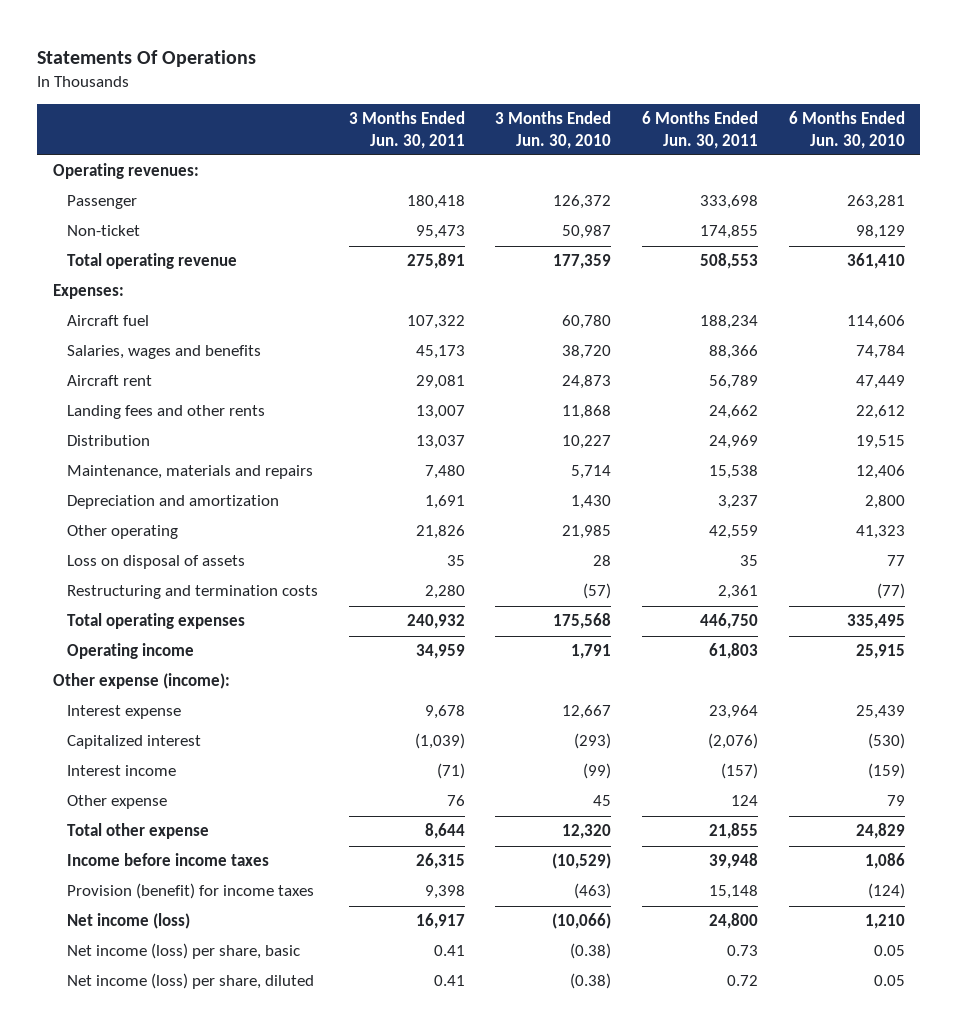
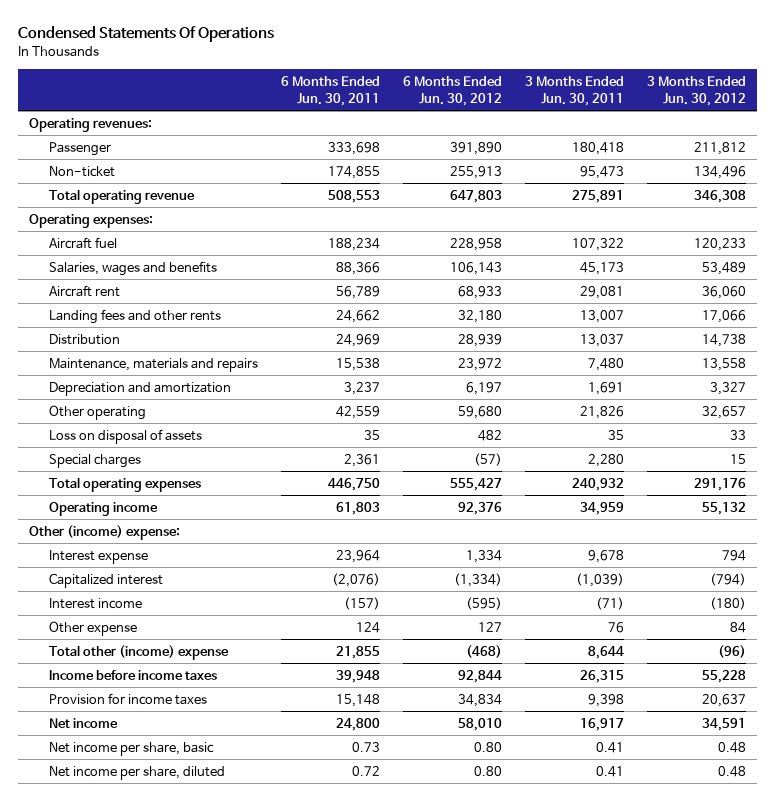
- Statements Of Operations
+ Condensed Statements Of Operations
- | 3 Months Ended Jun. 30, 2011 | 3 Months Ended Jun. 30, 2010 | 6 Months Ended Jun. 30, 2011 | 6 Months Ended Jun. 30, 2010
+ | 6 Months Ended Jun. 30, 2011 | 6 Months Ended Jun. 30, 2012 | 3 Months Ended Jun. 30, 2011 | 3 Months Ended Jun. 30, 2012
- Expenses:
+ Operating expenses:
- Restructuring and termination costs | 2,280 | (57) | 2,361 | (77)
+ Special charges | 2,361 | (57) | 2,280 | 15
- Other expense (income):
+ Other (income) expense:
- Total other expense | 8,644 | 12,320 | 21,855 | 24,829
+ Total other (income) expense | 21,855 | (468) | 8,644 | (96)
- Provision (benefit) for income taxes | 9,398 | (463) | 15,148 | (124)
- Net income (loss) | 16,917 | (10,066) | 24,800 | 1,210
- Net income (loss) per share, basic | 0.41 | (0.38) | 0.73 | 0.05
- Net income (loss) per share, diluted | 0.41 | (0.38) | 0.72 | 0.05
+ Provision for income taxes | 15,148 | 34,834 | 9,398 | 20,637
+ Net income | 24,800 | 58,010 | 16,917 | 34,591
+ Net income per share, basic | 0.73 | 0.80 | 0.41 | 0.48
+ Net income per share, diluted | 0.72 | 0.80 | 0.41 | 0.48

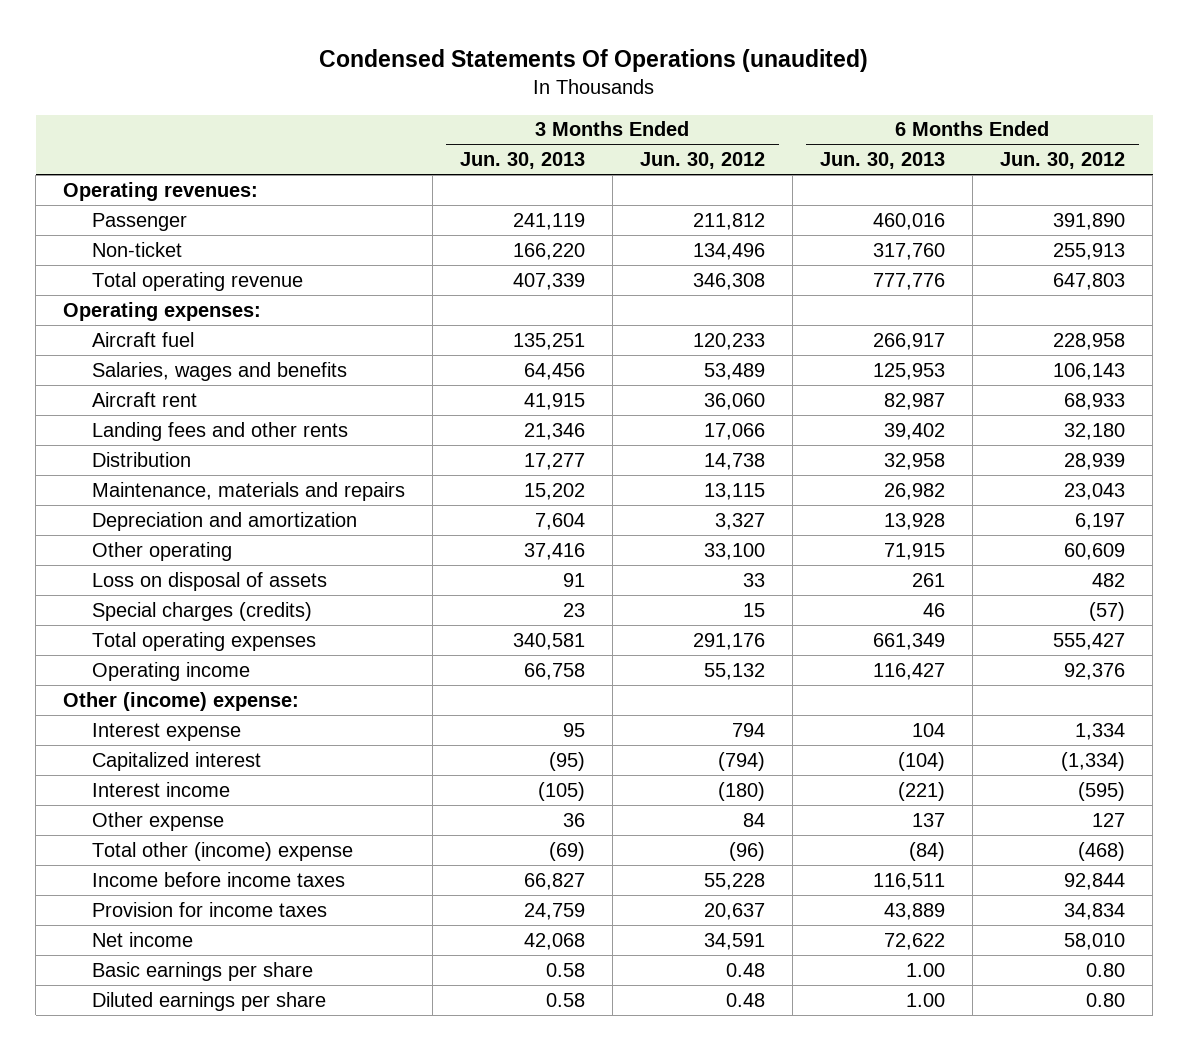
- Condensed Statements Of Operations
+ Condensed Statements Of Operations (unaudited)
- | 6 Months Ended Jun. 30, 2011 | 6 Months Ended Jun. 30, 2012 | 3 Months Ended Jun. 30, 2011 | 3 Months Ended Jun. 30, 2012
+ | 3 Months Ended Jun. 30, 2013 | 3 Months Ended Jun. 30, 2012 | 6 Months Ended Jun. 30, 2013 | 6 Months Ended Jun. 30, 2012
- Maintenance, materials and repairs | 15,538 | 23,972 | 7,480 | 13,558
+ Maintenance, materials and repairs | 15,202 | 13,115 | 26,982 | 23,043
- Other operating | 42,559 | 59,680 | 21,826 | 32,657
+ Other operating | 37,416 | 33,100 | 71,915 | 60,609
- Special charges | 2,361 | (57) | 2,280 | 15
+ Special charges (credits) | 23 | 15 | 46 | (57)
- Net income per share, basic | 0.73 | 0.80 | 0.41 | 0.48
- Net income per share, diluted | 0.72 | 0.80 | 0.41 | 0.48
+ Basic earnings per share | 0.58 | 0.48 | 1.00 | 0.80
+ Diluted earnings per share | 0.58 | 0.48 | 1.00 | 0.80

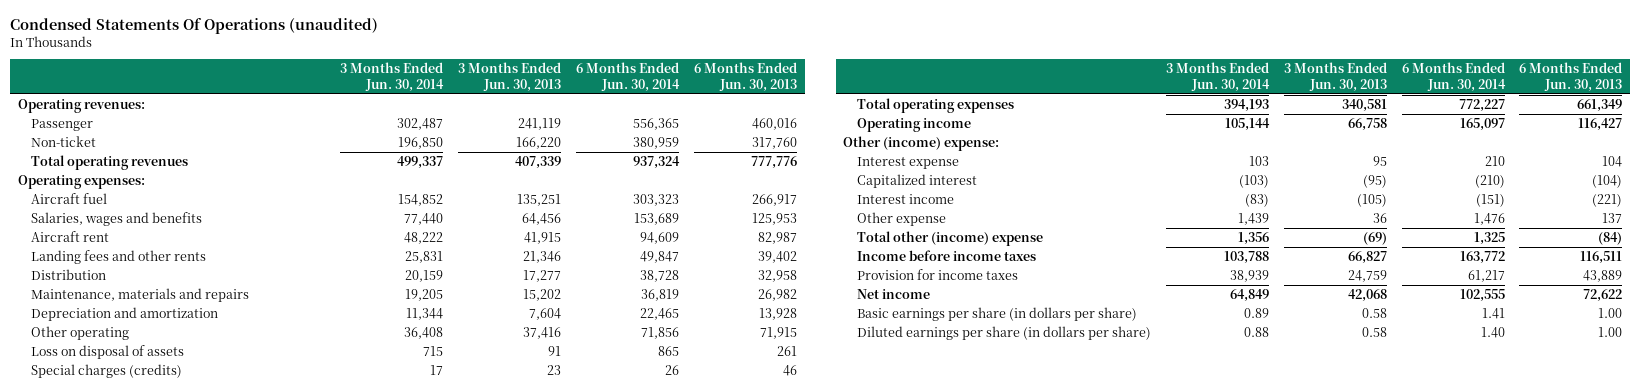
- | 3 Months Ended Jun. 30, 2013 | 3 Months Ended Jun. 30, 2012 | 6 Months Ended Jun. 30, 2013 | 6 Months Ended Jun. 30, 2012
+ | 3 Months Ended Jun. 30, 2014 | 3 Months Ended Jun. 30, 2013 | 6 Months Ended Jun. 30, 2014 | 6 Months Ended Jun. 30, 2013
- Total operating revenue | 407,339 | 346,308 | 777,776 | 647,803
+ Total operating revenues | 499,337 | 407,339 | 937,324 | 777,776
- Basic earnings per share | 0.58 | 0.48 | 1.00 | 0.80
- Diluted earnings per share | 0.58 | 0.48 | 1.00 | 0.80
+ Basic earnings per share (in dollars per share) | 0.89 | 0.58 | 1.41 | 1.00
+ Diluted earnings per share (in dollars per share) | 0.88 | 0.58 | 1.40 | 1.00

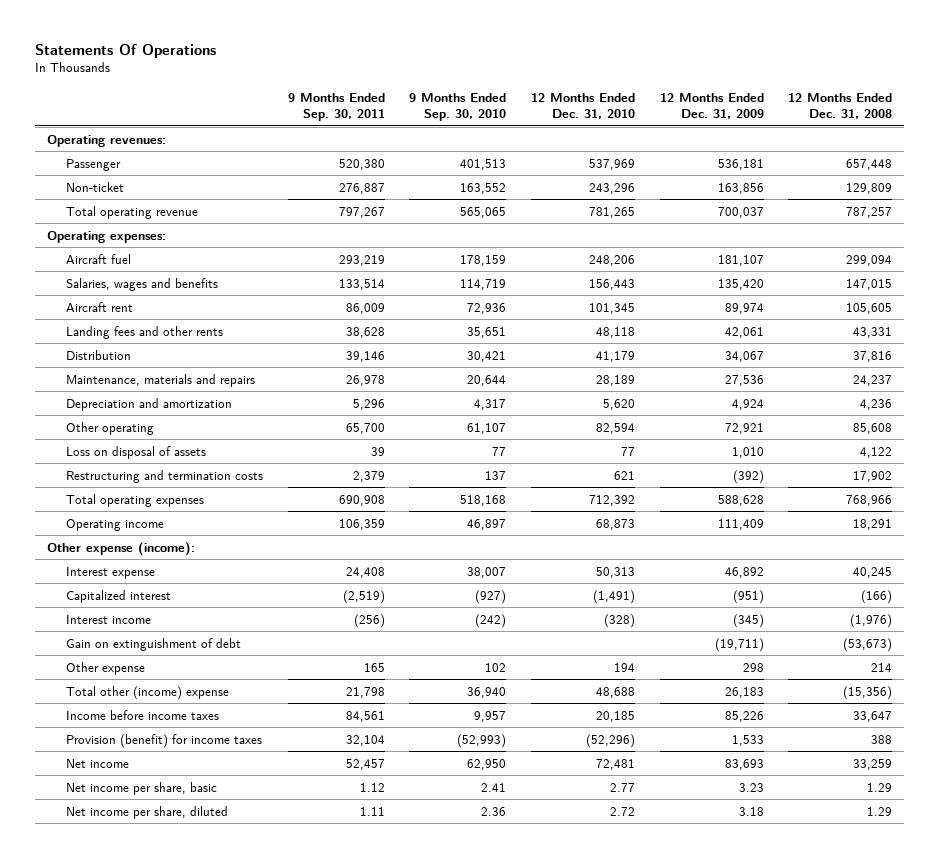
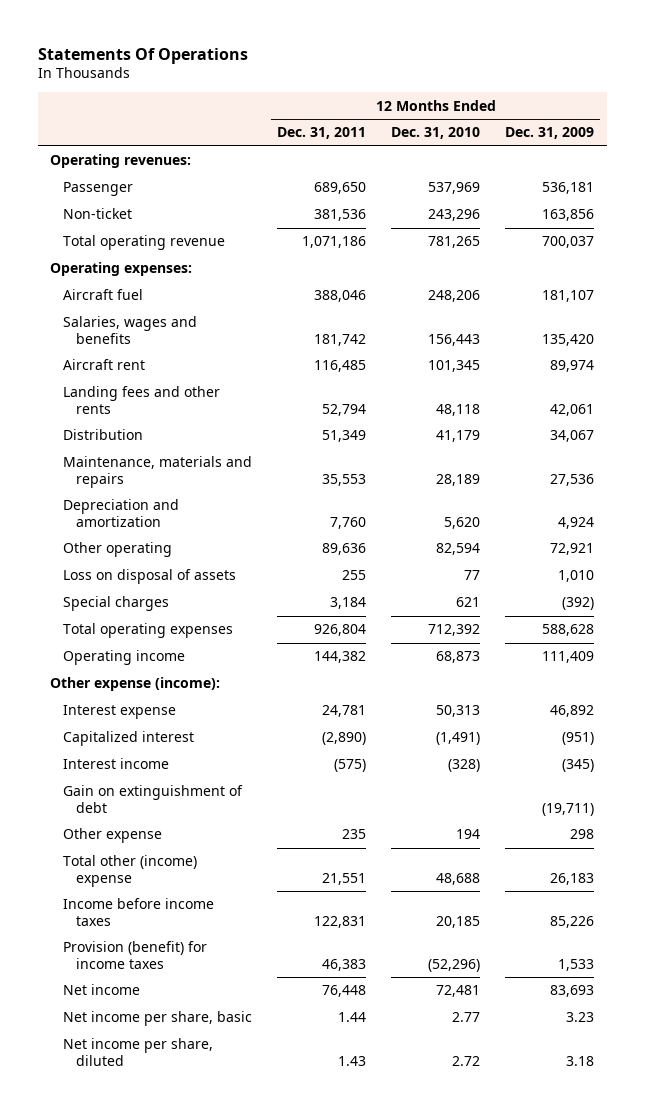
- | 9 Months Ended Sep. 30, 2011 | 9 Months Ended Sep. 30, 2010 | 12 Months Ended Dec. 31, 2010 | 12 Months Ended Dec. 31, 2009 | 12 Months Ended Dec. 31, 2008
+ | 12 Months Ended Dec. 31, 2011 | 12 Months Ended Dec. 31, 2010 | 12 Months Ended Dec. 31, 2009
- Restructuring and termination costs | 2,379 | 137 | 621 | (392) | 17,902
+ Special charges | 3,184 | 621 | (392)

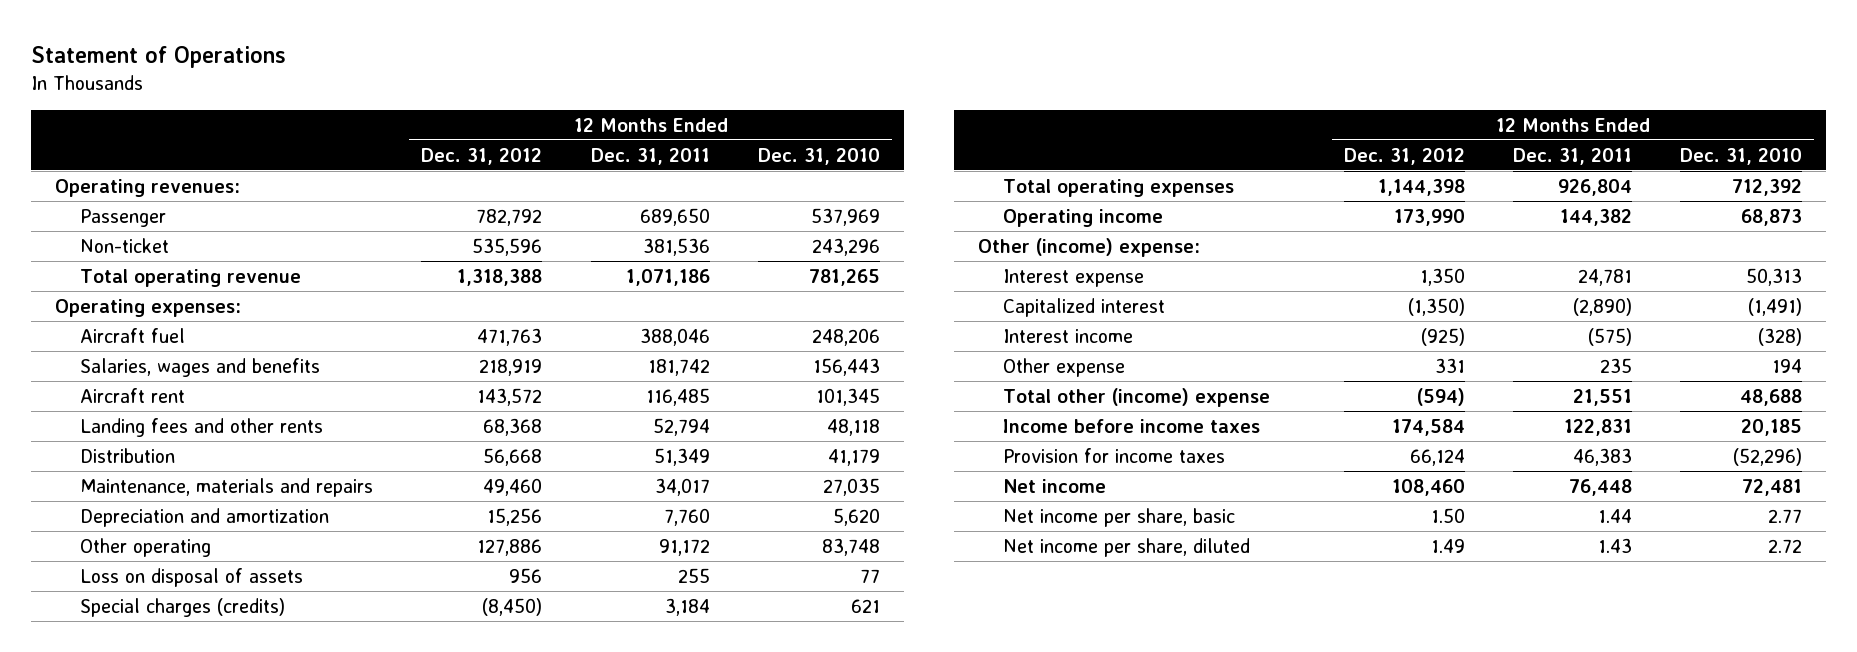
- Statements Of Operations
+ Statement of Operations
- | 12 Months Ended Dec. 31, 2011 | 12 Months Ended Dec. 31, 2010 | 12 Months Ended Dec. 31, 2009
+ | 12 Months Ended Dec. 31, 2012 | 12 Months Ended Dec. 31, 2011 | 12 Months Ended Dec. 31, 2010
- Maintenance, materials and repairs | 35,553 | 28,189 | 27,536
+ Maintenance, materials and repairs | 49,460 | 34,017 | 27,035
- Other operating | 89,636 | 82,594 | 72,921
+ Other operating | 127,886 | 91,172 | 83,748
- Special charges | 3,184 | 621 | (392)
+ Special charges (credits) | (8,450) | 3,184 | 621
- Other expense (income):
+ Other (income) expense:
- Gain on extinguishment of debt | | | (19,711)
- Provision (benefit) for income taxes | 46,383 | (52,296) | 1,533
+ Provision for income taxes | 66,124 | 46,383 | (52,296)

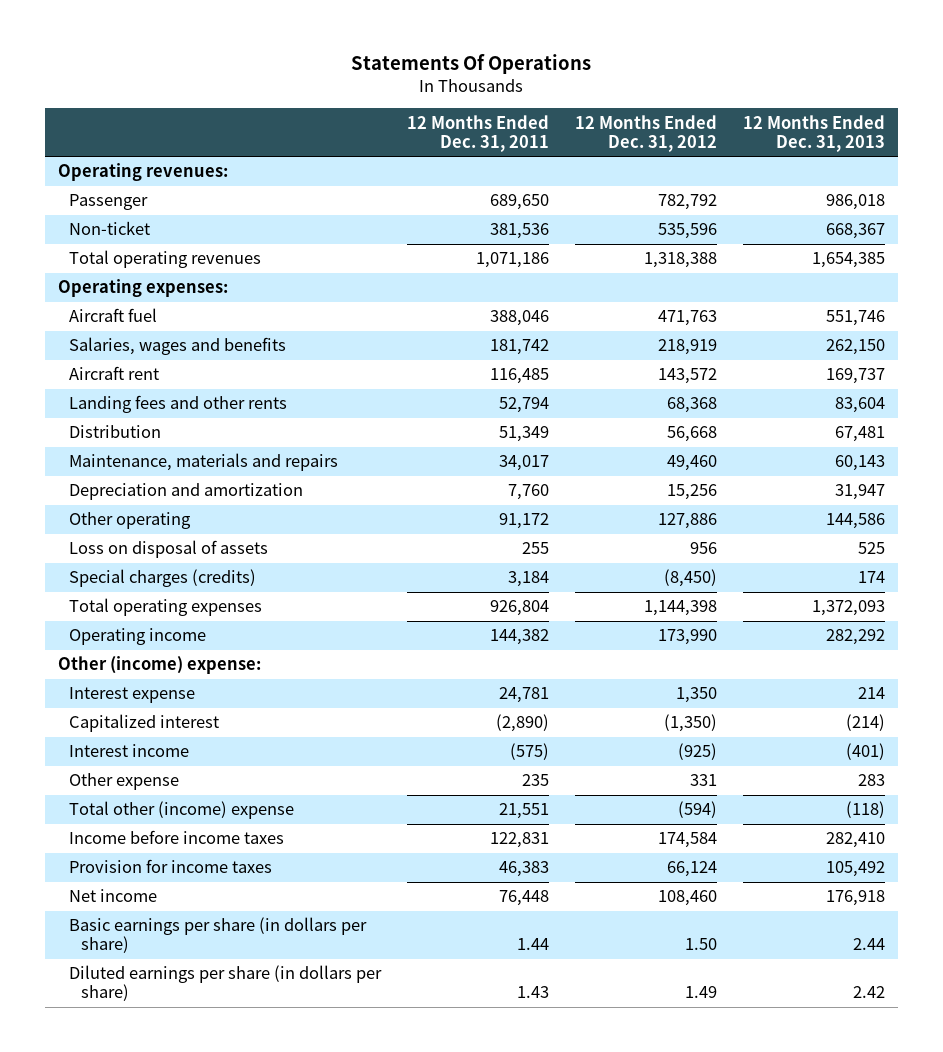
- Statement of Operations
+ Statements Of Operations
- | 12 Months Ended Dec. 31, 2012 | 12 Months Ended Dec. 31, 2011 | 12 Months Ended Dec. 31, 2010
+ | 12 Months Ended Dec. 31, 2011 | 12 Months Ended Dec. 31, 2012 | 12 Months Ended Dec. 31, 2013
- Total operating revenue | 1,318,388 | 1,071,186 | 781,265
+ Total operating revenues | 1,071,186 | 1,318,388 | 1,654,385
- Net income per share, basic | 1.50 | 1.44 | 2.77
- Net income per share, diluted | 1.49 | 1.43 | 2.72
+ Basic earnings per share (in dollars per share) | 1.44 | 1.50 | 2.44
+ Diluted earnings per share (in dollars per share) | 1.43 | 1.49 | 2.42

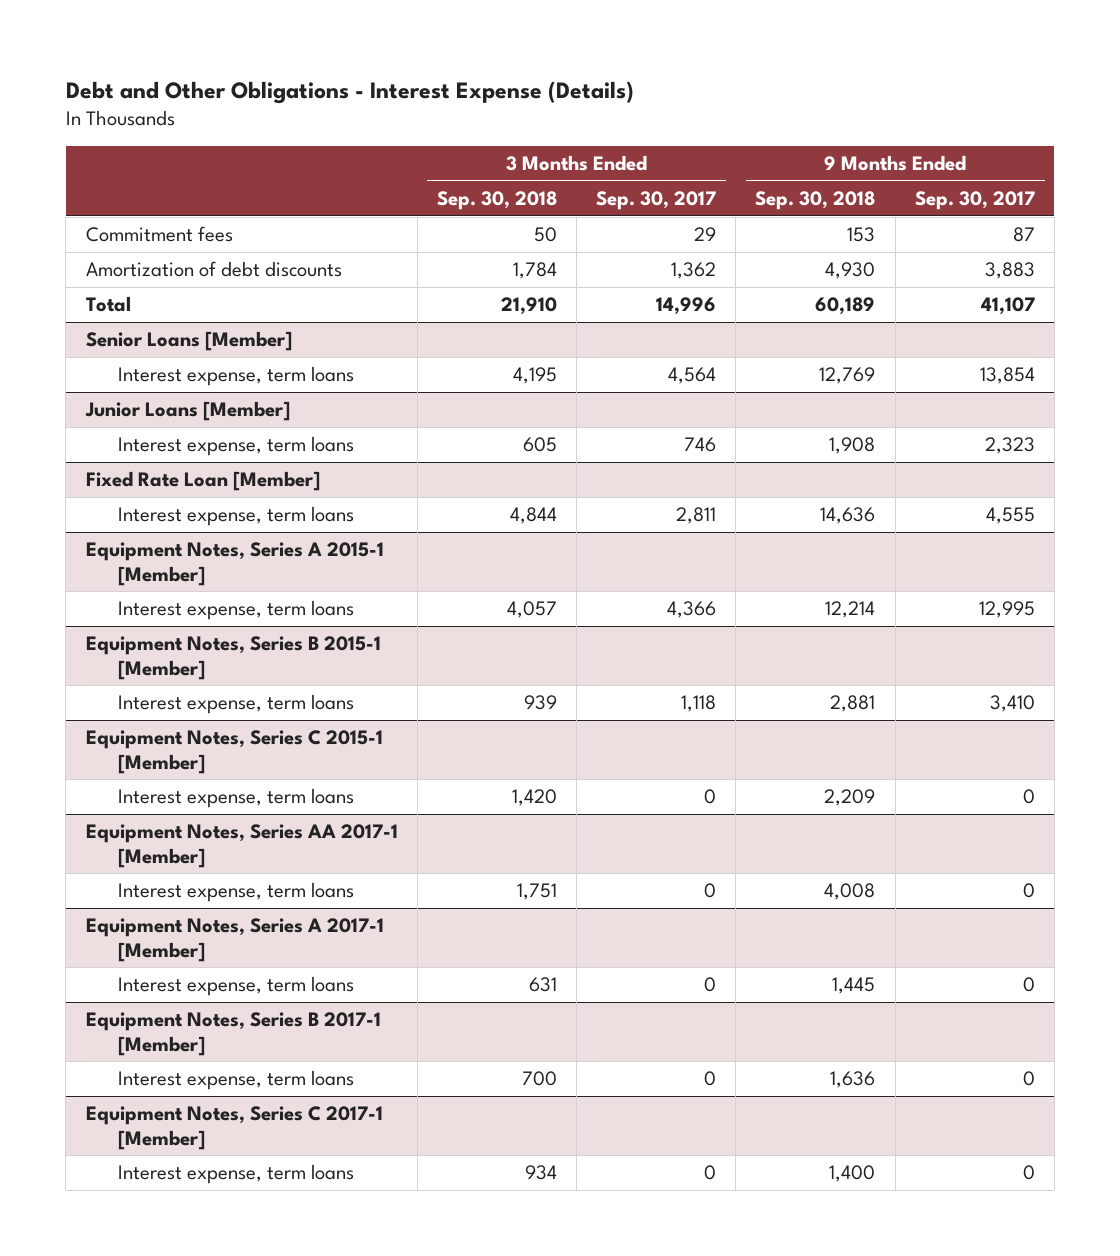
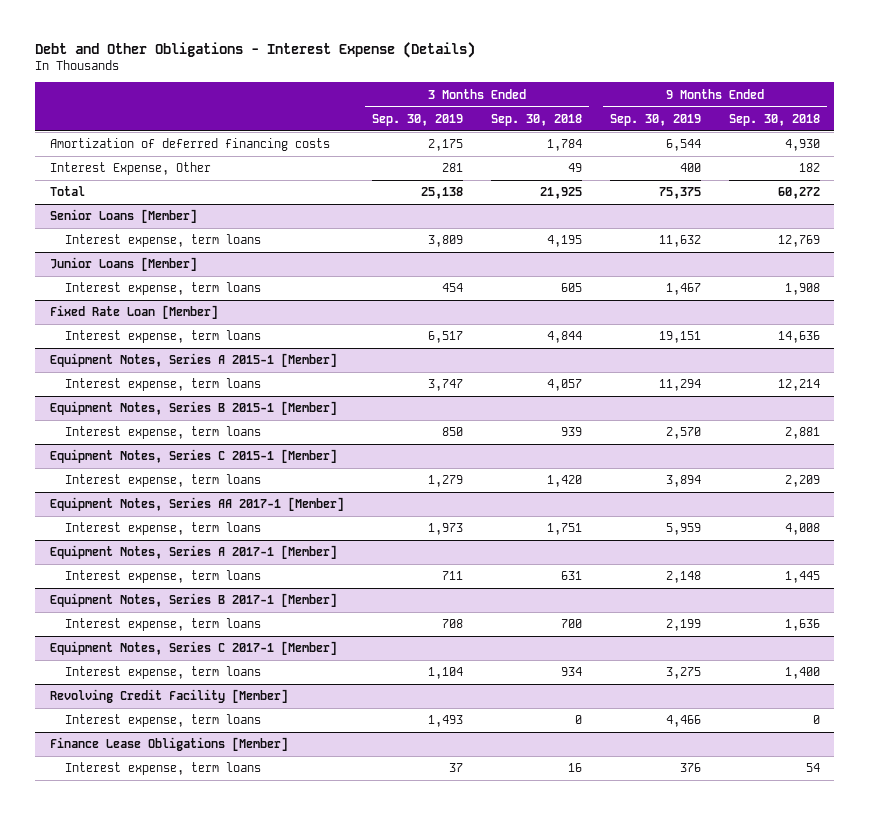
- | 3 Months Ended Sep. 30, 2018 | 3 Months Ended Sep. 30, 2017 | 9 Months Ended Sep. 30, 2018 | 9 Months Ended Sep. 30, 2017
+ | 3 Months Ended Sep. 30, 2019 | 3 Months Ended Sep. 30, 2018 | 9 Months Ended Sep. 30, 2019 | 9 Months Ended Sep. 30, 2018
- Commitment fees | 50 | 29 | 153 | 87
- Amortization of debt discounts | 1,784 | 1,362 | 4,930 | 3,883
- Total | 21,910 | 14,996 | 60,189 | 41,107
+ Amortization of deferred financing costs | 2,175 | 1,784 | 6,544 | 4,930
+ Interest Expense, Other | 281 | 49 | 400 | 182
+ Total | 25,138 | 21,925 | 75,375 | 60,272
+ Revolving Credit Facility [Member]
+ Interest expense, term loans | 1,493 | 0 | 4,466 | 0
+ Finance Lease Obligations [Member]
+ Interest expense, term loans | 37 | 16 | 376 | 54

